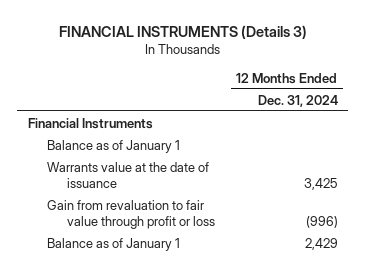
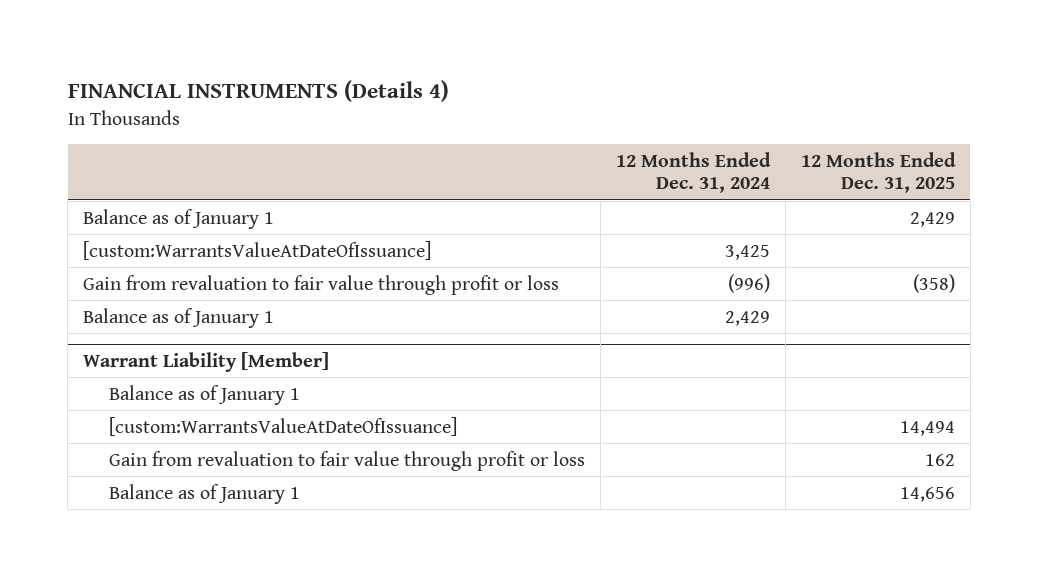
- FINANCIAL INSTRUMENTS (Details 3)
+ FINANCIAL INSTRUMENTS (Details 4)
- | 12 Months Ended Dec. 31, 2024
+ | 12 Months Ended Dec. 31, 2024 | 12 Months Ended Dec. 31, 2025
- Financial Instruments
- Warrants value at the date of issuance | 3,425
+ [custom:WarrantsValueAtDateOfIssuance] | 3,425 |
+ Warrant Liability [Member]
+ Balance as of January 1
+ [custom:WarrantsValueAtDateOfIssuance] | | 14,494
+ Gain from revaluation to fair value through profit or loss | | 162
+ Balance as of January 1 | | 14,656

